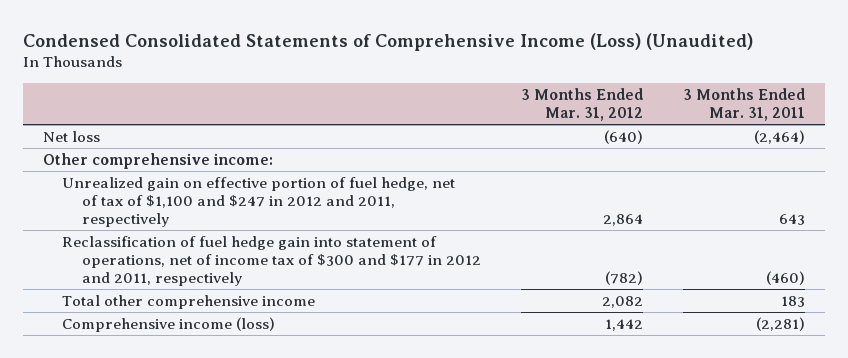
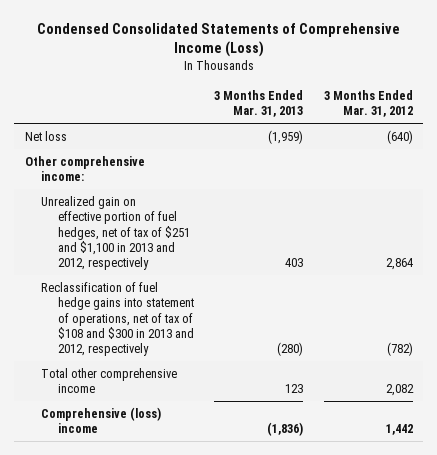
- Condensed Consolidated Statements of Comprehensive Income (Loss) (Unaudited)
+ Condensed Consolidated Statements of Comprehensive Income (Loss)
- | 3 Months Ended Mar. 31, 2012 | 3 Months Ended Mar. 31, 2011
+ | 3 Months Ended Mar. 31, 2013 | 3 Months Ended Mar. 31, 2012
- Unrealized gain on effective portion of fuel hedge, net of tax of $1,100 and $247 in 2012 and 2011, respectively | 2,864 | 643
- Reclassification of fuel hedge gain into statement of operations, net of income tax of $300 and $177 in 2012 and 2011, respectively | (782) | (460)
+ Unrealized gain on effective portion of fuel hedges, net of tax of $251 and $1,100 in 2013 and 2012, respectively | 403 | 2,864
+ Reclassification of fuel hedge gains into statement of operations, net of tax of $108 and $300 in 2013 and 2012, respectively | (280) | (782)
- Comprehensive income (loss) | 1,442 | (2,281)
+ Comprehensive (loss) income | (1,836) | 1,442

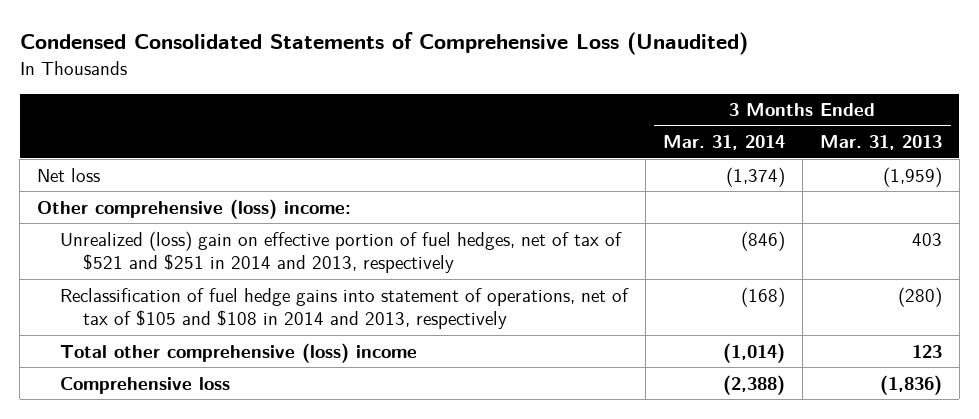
- Condensed Consolidated Statements of Comprehensive Income (Loss)
+ Condensed Consolidated Statements of Comprehensive Loss (Unaudited)
- | 3 Months Ended Mar. 31, 2013 | 3 Months Ended Mar. 31, 2012
+ | 3 Months Ended Mar. 31, 2014 | 3 Months Ended Mar. 31, 2013
- Other comprehensive income:
- Unrealized gain on effective portion of fuel hedges, net of tax of $251 and $1,100 in 2013 and 2012, respectively | 403 | 2,864
- Reclassification of fuel hedge gains into statement of operations, net of tax of $108 and $300 in 2013 and 2012, respectively | (280) | (782)
- Total other comprehensive income | 123 | 2,082
- Comprehensive (loss) income | (1,836) | 1,442
+ Other comprehensive (loss) income:
+ Unrealized (loss) gain on effective portion of fuel hedges, net of tax of $521 and $251 in 2014 and 2013, respectively | (846) | 403
+ Reclassification of fuel hedge gains into statement of operations, net of tax of $105 and $108 in 2014 and 2013, respectively | (168) | (280)
+ Total other comprehensive (loss) income | (1,014) | 123
+ Comprehensive loss | (2,388) | (1,836)

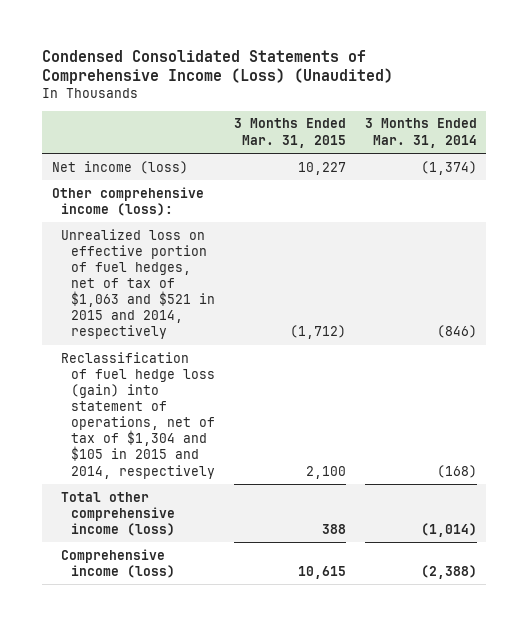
- Condensed Consolidated Statements of Comprehensive Loss (Unaudited)
+ Condensed Consolidated Statements of Comprehensive Income (Loss) (Unaudited)
- | 3 Months Ended Mar. 31, 2014 | 3 Months Ended Mar. 31, 2013
+ | 3 Months Ended Mar. 31, 2015 | 3 Months Ended Mar. 31, 2014
- Net loss | (1,374) | (1,959)
- Other comprehensive (loss) income:
- Unrealized (loss) gain on effective portion of fuel hedges, net of tax of $521 and $251 in 2014 and 2013, respectively | (846) | 403
- Reclassification of fuel hedge gains into statement of operations, net of tax of $105 and $108 in 2014 and 2013, respectively | (168) | (280)
- Total other comprehensive (loss) income | (1,014) | 123
- Comprehensive loss | (2,388) | (1,836)
+ Net income (loss) | 10,227 | (1,374)
+ Other comprehensive income (loss):
+ Unrealized loss on effective portion of fuel hedges, net of tax of $1,063 and $521 in 2015 and 2014, respectively | (1,712) | (846)
+ Reclassification of fuel hedge loss (gain) into statement of operations, net of tax of $1,304 and $105 in 2015 and 2014, respectively | 2,100 | (168)
+ Total other comprehensive income (loss) | 388 | (1,014)
+ Comprehensive income (loss) | 10,615 | (2,388)

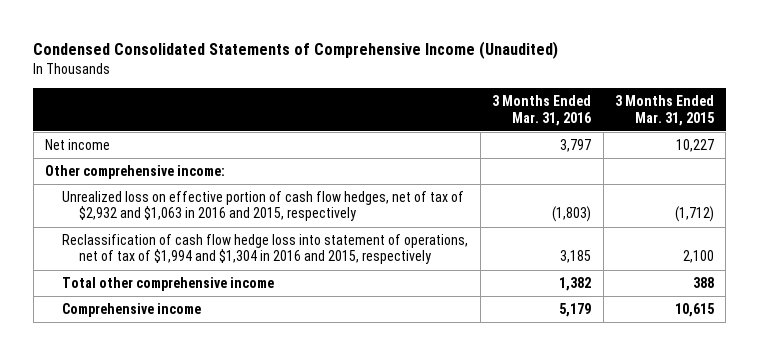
- Condensed Consolidated Statements of Comprehensive Income (Loss) (Unaudited)
+ Condensed Consolidated Statements of Comprehensive Income (Unaudited)
- | 3 Months Ended Mar. 31, 2015 | 3 Months Ended Mar. 31, 2014
+ | 3 Months Ended Mar. 31, 2016 | 3 Months Ended Mar. 31, 2015
- Net income (loss) | 10,227 | (1,374)
- Other comprehensive income (loss):
- Unrealized loss on effective portion of fuel hedges, net of tax of $1,063 and $521 in 2015 and 2014, respectively | (1,712) | (846)
- Reclassification of fuel hedge loss (gain) into statement of operations, net of tax of $1,304 and $105 in 2015 and 2014, respectively | 2,100 | (168)
- Total other comprehensive income (loss) | 388 | (1,014)
- Comprehensive income (loss) | 10,615 | (2,388)
+ Net income | 3,797 | 10,227
+ Other comprehensive income:
+ Unrealized loss on effective portion of cash flow hedges, net of tax of $2,932 and $1,063 in 2016 and 2015, respectively | (1,803) | (1,712)
+ Reclassification of cash flow hedge loss into statement of operations, net of tax of $1,994 and $1,304 in 2016 and 2015, respectively | 3,185 | 2,100
+ Total other comprehensive income | 1,382 | 388
+ Comprehensive income | 5,179 | 10,615

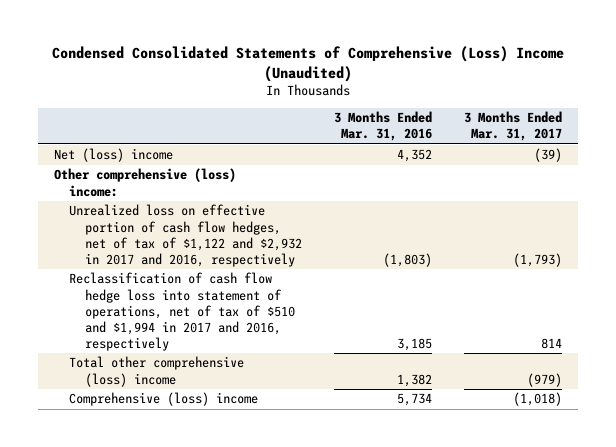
- Condensed Consolidated Statements of Comprehensive Income (Unaudited)
+ Condensed Consolidated Statements of Comprehensive (Loss) Income (Unaudited)
- | 3 Months Ended Mar. 31, 2016 | 3 Months Ended Mar. 31, 2015
+ | 3 Months Ended Mar. 31, 2016 | 3 Months Ended Mar. 31, 2017
- Net income | 3,797 | 10,227
- Other comprehensive income:
- Unrealized loss on effective portion of cash flow hedges, net of tax of $2,932 and $1,063 in 2016 and 2015, respectively | (1,803) | (1,712)
- Reclassification of cash flow hedge loss into statement of operations, net of tax of $1,994 and $1,304 in 2016 and 2015, respectively | 3,185 | 2,100
- Total other comprehensive income | 1,382 | 388
- Comprehensive income | 5,179 | 10,615
+ Net (loss) income | 4,352 | (39)
+ Other comprehensive (loss) income:
+ Unrealized loss on effective portion of cash flow hedges, net of tax of $1,122 and $2,932 in 2017 and 2016, respectively | (1,803) | (1,793)
+ Reclassification of cash flow hedge loss into statement of operations, net of tax of $510 and $1,994 in 2017 and 2016, respectively | 3,185 | 814
+ Total other comprehensive (loss) income | 1,382 | (979)
+ Comprehensive (loss) income | 5,734 | (1,018)

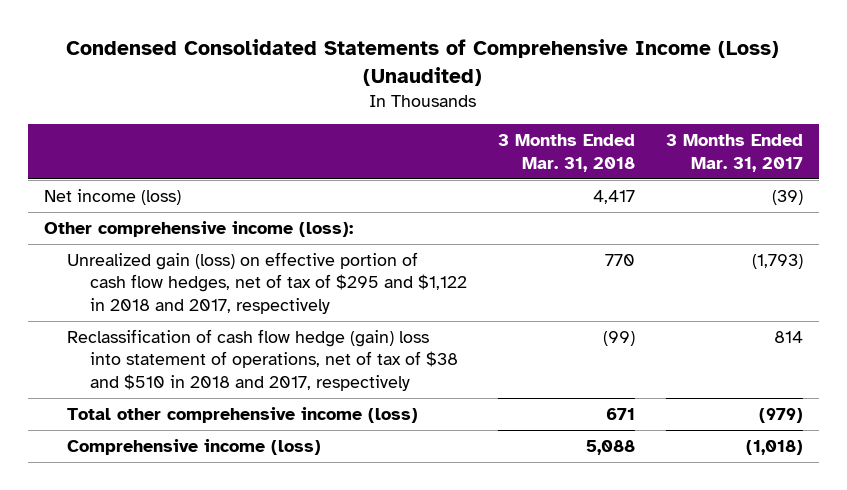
- Condensed Consolidated Statements of Comprehensive (Loss) Income (Unaudited)
+ Condensed Consolidated Statements of Comprehensive Income (Loss) (Unaudited)
- | 3 Months Ended Mar. 31, 2016 | 3 Months Ended Mar. 31, 2017
+ | 3 Months Ended Mar. 31, 2018 | 3 Months Ended Mar. 31, 2017
- Net (loss) income | 4,352 | (39)
- Other comprehensive (loss) income:
- Unrealized loss on effective portion of cash flow hedges, net of tax of $1,122 and $2,932 in 2017 and 2016, respectively | (1,803) | (1,793)
- Reclassification of cash flow hedge loss into statement of operations, net of tax of $510 and $1,994 in 2017 and 2016, respectively | 3,185 | 814
- Total other comprehensive (loss) income | 1,382 | (979)
- Comprehensive (loss) income | 5,734 | (1,018)
+ Net income (loss) | 4,417 | (39)
+ Other comprehensive income (loss):
+ Unrealized gain (loss) on effective portion of cash flow hedges, net of tax of $295 and $1,122 in 2018 and 2017, respectively | 770 | (1,793)
+ Reclassification of cash flow hedge (gain) loss into statement of operations, net of tax of $38 and $510 in 2018 and 2017, respectively | (99) | 814
+ Total other comprehensive income (loss) | 671 | (979)
+ Comprehensive income (loss) | 5,088 | (1,018)

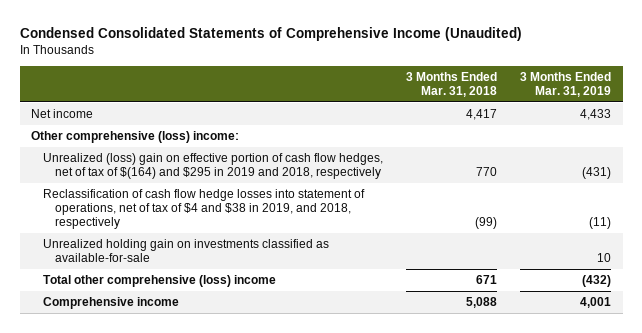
- Condensed Consolidated Statements of Comprehensive Income (Loss) (Unaudited)
+ Condensed Consolidated Statements of Comprehensive Income (Unaudited)
- | 3 Months Ended Mar. 31, 2018 | 3 Months Ended Mar. 31, 2017
+ | 3 Months Ended Mar. 31, 2018 | 3 Months Ended Mar. 31, 2019
- Net income (loss) | 4,417 | (39)
- Other comprehensive income (loss):
- Unrealized gain (loss) on effective portion of cash flow hedges, net of tax of $295 and $1,122 in 2018 and 2017, respectively | 770 | (1,793)
- Reclassification of cash flow hedge (gain) loss into statement of operations, net of tax of $38 and $510 in 2018 and 2017, respectively | (99) | 814
- Total other comprehensive income (loss) | 671 | (979)
- Comprehensive income (loss) | 5,088 | (1,018)
+ Net income | 4,417 | 4,433
+ Other comprehensive (loss) income:
+ Unrealized (loss) gain on effective portion of cash flow hedges, net of tax of $(164) and $295 in 2019 and 2018, respectively | 770 | (431)
+ Reclassification of cash flow hedge losses into statement of operations, net of tax of $4 and $38 in 2019, and 2018, respectively | (99) | (11)
+ Unrealized holding gain on investments classified as available-for-sale | | 10
+ Total other comprehensive (loss) income | 671 | (432)
+ Comprehensive income | 5,088 | 4,001

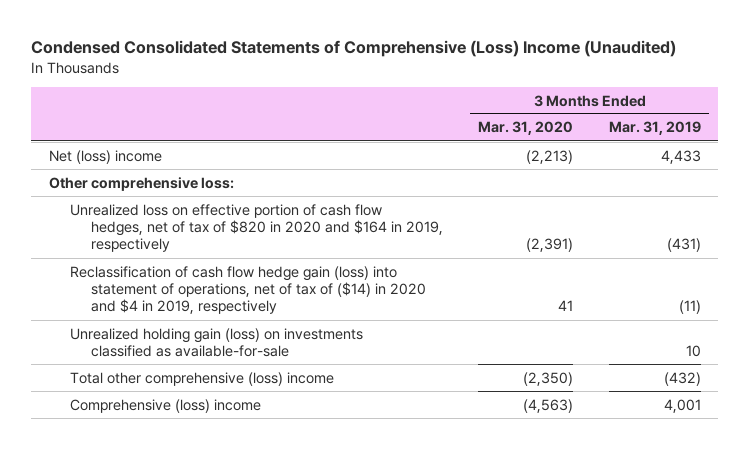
- Condensed Consolidated Statements of Comprehensive Income (Unaudited)
+ Condensed Consolidated Statements of Comprehensive (Loss) Income (Unaudited)
- | 3 Months Ended Mar. 31, 2018 | 3 Months Ended Mar. 31, 2019
+ | 3 Months Ended Mar. 31, 2020 | 3 Months Ended Mar. 31, 2019
- Net income | 4,417 | 4,433
- Other comprehensive (loss) income:
- Unrealized (loss) gain on effective portion of cash flow hedges, net of tax of $(164) and $295 in 2019 and 2018, respectively | 770 | (431)
- Reclassification of cash flow hedge losses into statement of operations, net of tax of $4 and $38 in 2019, and 2018, respectively | (99) | (11)
- Unrealized holding gain on investments classified as available-for-sale | | 10
+ Net (loss) income | (2,213) | 4,433
+ Other comprehensive loss:
+ Unrealized loss on effective portion of cash flow hedges, net of tax of $820 in 2020 and $164 in 2019, respectively | (2,391) | (431)
+ Reclassification of cash flow hedge gain (loss) into statement of operations, net of tax of ($14) in 2020 and $4 in 2019, respectively | 41 | (11)
+ Unrealized holding gain (loss) on investments classified as available-for-sale | | 10
- Comprehensive income | 5,088 | 4,001
+ Comprehensive (loss) income | (4,563) | 4,001

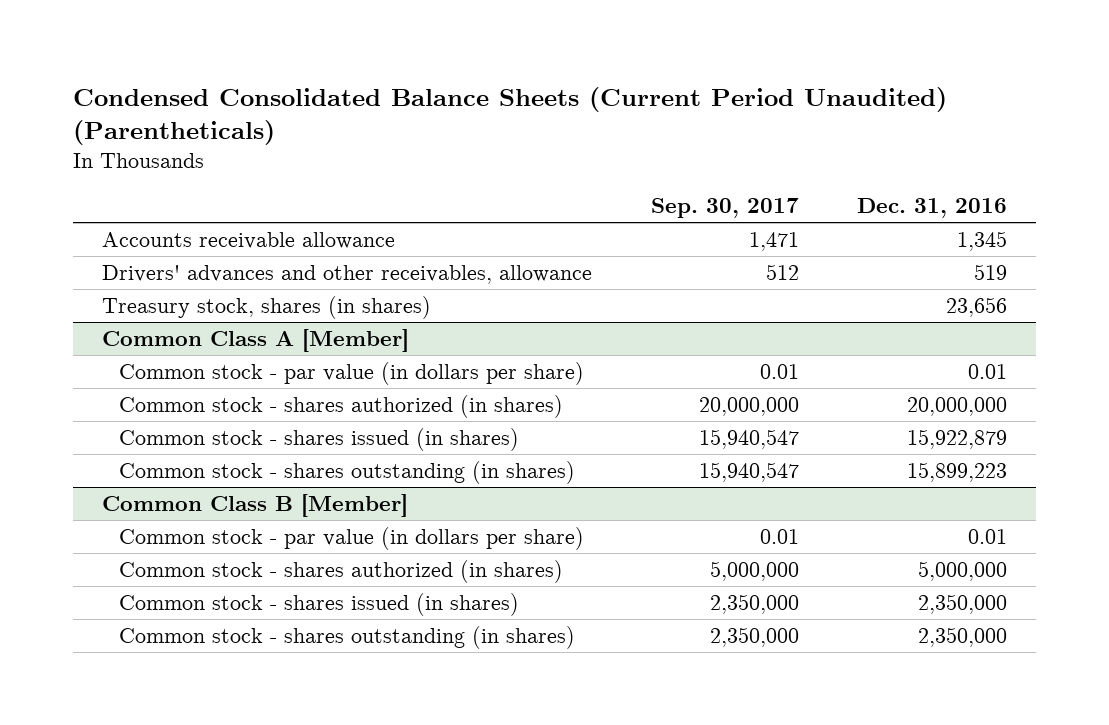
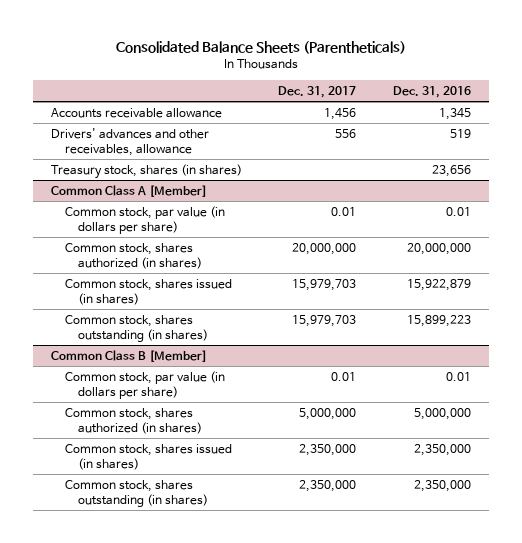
- Condensed Consolidated Balance Sheets (Current Period Unaudited) (Parentheticals)
+ Consolidated Balance Sheets (Parentheticals)
- | Sep. 30, 2017 | Dec. 31, 2016
+ | Dec. 31, 2017 | Dec. 31, 2016
@ Common Class A [Member]
- Common stock - par value (in dollars per share) | 0.01 | 0.01
- Common stock - shares authorized (in shares) | 20,000,000 | 20,000,000
- Common stock - shares issued (in shares) | 15,940,547 | 15,922,879
- Common stock - shares outstanding (in shares) | 15,940,547 | 15,899,223
+ Common stock, par value (in dollars per share) | 0.01 | 0.01
+ Common stock, shares authorized (in shares) | 20,000,000 | 20,000,000
+ Common stock, shares issued (in shares) | 15,979,703 | 15,922,879
+ Common stock, shares outstanding (in shares) | 15,979,703 | 15,899,223
@ Common Class B [Member]
- Common stock - par value (in dollars per share) | 0.01 | 0.01
- Common stock - shares authorized (in shares) | 5,000,000 | 5,000,000
- Common stock - shares issued (in shares) | 2,350,000 | 2,350,000
- Common stock - shares outstanding (in shares) | 2,350,000 | 2,350,000
+ Common stock, par value (in dollars per share) | 0.01 | 0.01
+ Common stock, shares authorized (in shares) | 5,000,000 | 5,000,000
+ Common stock, shares issued (in shares) | 2,350,000 | 2,350,000
+ Common stock, shares outstanding (in shares) | 2,350,000 | 2,350,000

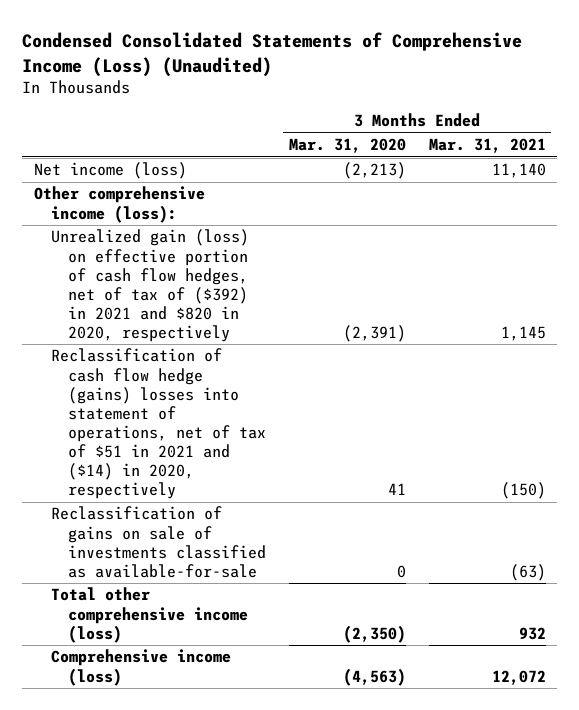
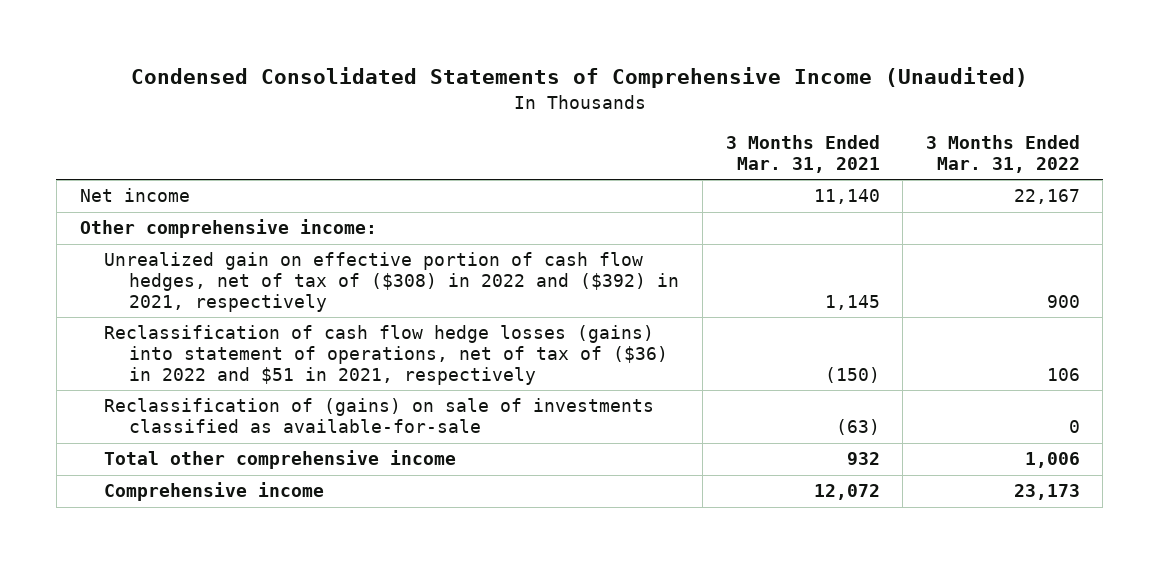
- Condensed Consolidated Statements of Comprehensive Income (Loss) (Unaudited)
+ Condensed Consolidated Statements of Comprehensive Income (Unaudited)
- | 3 Months Ended Mar. 31, 2020 | 3 Months Ended Mar. 31, 2021
+ | 3 Months Ended Mar. 31, 2021 | 3 Months Ended Mar. 31, 2022
- Net income (loss) | (2,213) | 11,140
- Other comprehensive income (loss):
- Unrealized gain (loss) on effective portion of cash flow hedges, net of tax of ($392) in 2021 and $820 in 2020, respectively | (2,391) | 1,145
- Reclassification of cash flow hedge (gains) losses into statement of operations, net of tax of $51 in 2021 and ($14) in 2020, respectively | 41 | (150)
- Reclassification of gains on sale of investments classified as available-for-sale | 0 | (63)
- Total other comprehensive income (loss) | (2,350) | 932
- Comprehensive income (loss) | (4,563) | 12,072
+ Net income | 11,140 | 22,167
+ Other comprehensive income:
+ Unrealized gain on effective portion of cash flow hedges, net of tax of ($308) in 2022 and ($392) in 2021, respectively | 1,145 | 900
+ Reclassification of cash flow hedge losses (gains) into statement of operations, net of tax of ($36) in 2022 and $51 in 2021, respectively | (150) | 106
+ Reclassification of (gains) on sale of investments classified as available-for-sale | (63) | 0
+ Total other comprehensive income | 932 | 1,006
+ Comprehensive income | 12,072 | 23,173

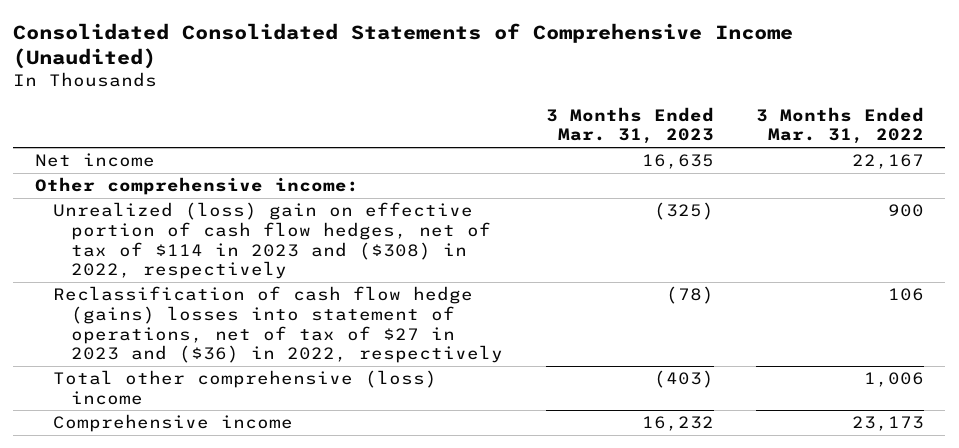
- Condensed Consolidated Statements of Comprehensive Income (Unaudited)
+ Consolidated Consolidated Statements of Comprehensive Income (Unaudited)
- | 3 Months Ended Mar. 31, 2021 | 3 Months Ended Mar. 31, 2022
+ | 3 Months Ended Mar. 31, 2023 | 3 Months Ended Mar. 31, 2022
- Unrealized gain on effective portion of cash flow hedges, net of tax of ($308) in 2022 and ($392) in 2021, respectively | 1,145 | 900
- Reclassification of cash flow hedge losses (gains) into statement of operations, net of tax of ($36) in 2022 and $51 in 2021, respectively | (150) | 106
- Reclassification of (gains) on sale of investments classified as available-for-sale | (63) | 0
- Total other comprehensive income | 932 | 1,006
+ Unrealized (loss) gain on effective portion of cash flow hedges, net of tax of $114 in 2023 and ($308) in 2022, respectively | (325) | 900
+ Reclassification of cash flow hedge (gains) losses into statement of operations, net of tax of $27 in 2023 and ($36) in 2022, respectively | (78) | 106
+ Total other comprehensive (loss) income | (403) | 1,006

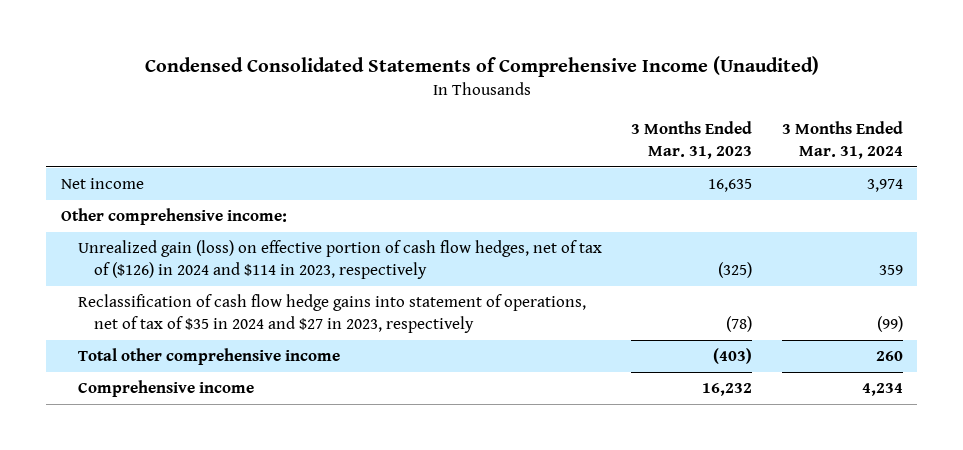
- Consolidated Consolidated Statements of Comprehensive Income (Unaudited)
+ Condensed Consolidated Statements of Comprehensive Income (Unaudited)
- | 3 Months Ended Mar. 31, 2023 | 3 Months Ended Mar. 31, 2022
+ | 3 Months Ended Mar. 31, 2023 | 3 Months Ended Mar. 31, 2024
- Unrealized (loss) gain on effective portion of cash flow hedges, net of tax of $114 in 2023 and ($308) in 2022, respectively | (325) | 900
- Reclassification of cash flow hedge (gains) losses into statement of operations, net of tax of $27 in 2023 and ($36) in 2022, respectively | (78) | 106
- Total other comprehensive (loss) income | (403) | 1,006
+ Unrealized gain (loss) on effective portion of cash flow hedges, net of tax of ($126) in 2024 and $114 in 2023, respectively | (325) | 359
+ Reclassification of cash flow hedge gains into statement of operations, net of tax of $35 in 2024 and $27 in 2023, respectively | (78) | (99)
+ Total other comprehensive income | (403) | 260

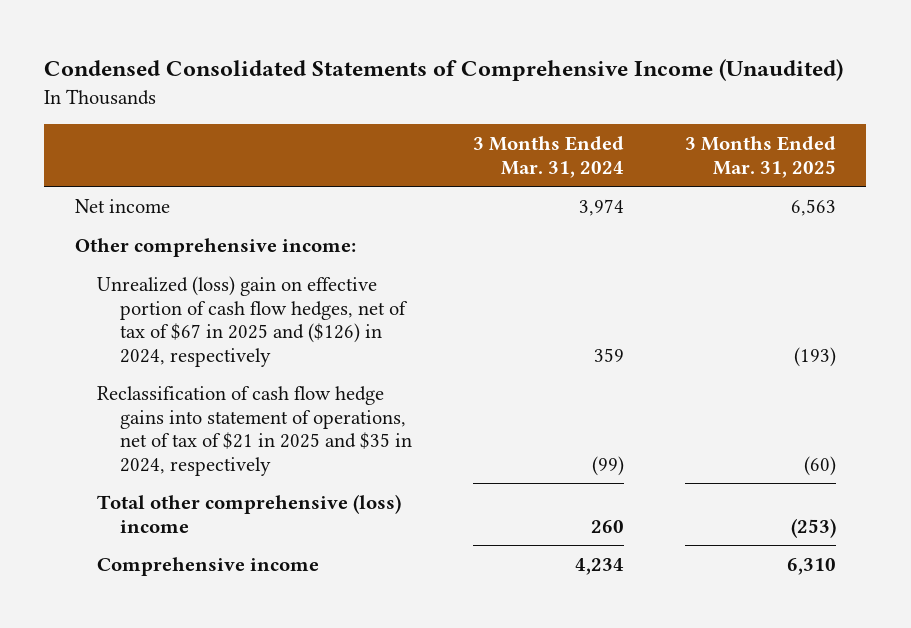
- | 3 Months Ended Mar. 31, 2023 | 3 Months Ended Mar. 31, 2024
+ | 3 Months Ended Mar. 31, 2024 | 3 Months Ended Mar. 31, 2025
- Unrealized gain (loss) on effective portion of cash flow hedges, net of tax of ($126) in 2024 and $114 in 2023, respectively | (325) | 359
- Reclassification of cash flow hedge gains into statement of operations, net of tax of $35 in 2024 and $27 in 2023, respectively | (78) | (99)
- Total other comprehensive income | (403) | 260
+ Unrealized (loss) gain on effective portion of cash flow hedges, net of tax of $67 in 2025 and ($126) in 2024, respectively | 359 | (193)
+ Reclassification of cash flow hedge gains into statement of operations, net of tax of $21 in 2025 and $35 in 2024, respectively | (99) | (60)
+ Total other comprehensive (loss) income | 260 | (253)

